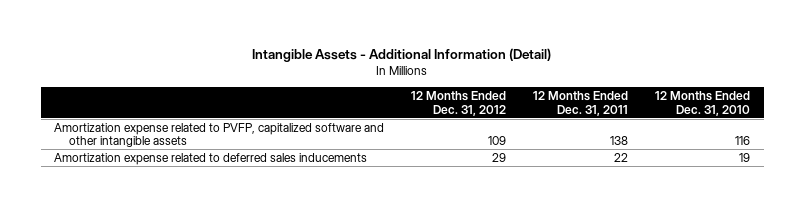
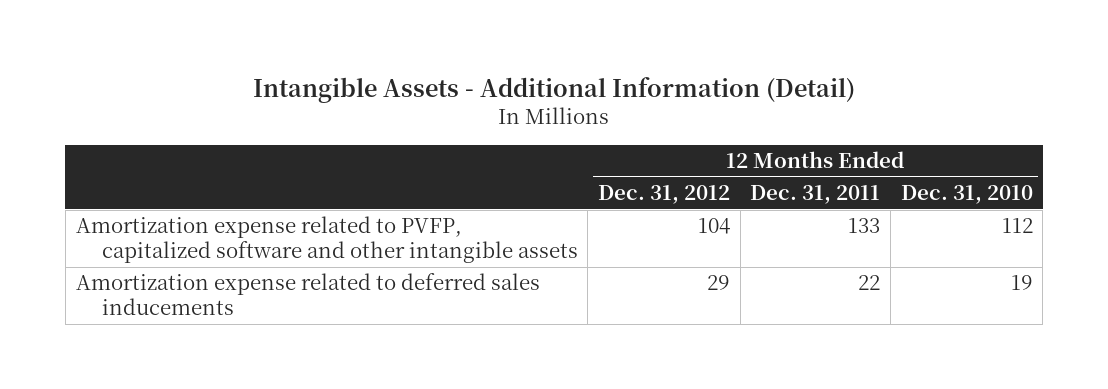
- Amortization expense related to PVFP, capitalized software and other intangible assets | 109 | 138 | 116
+ Amortization expense related to PVFP, capitalized software and other intangible assets | 104 | 133 | 112

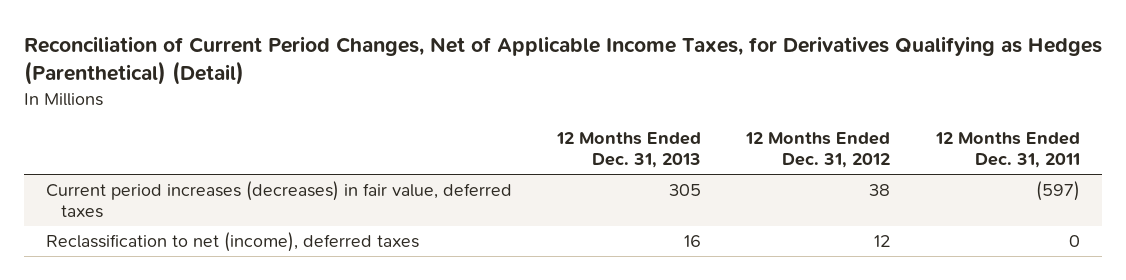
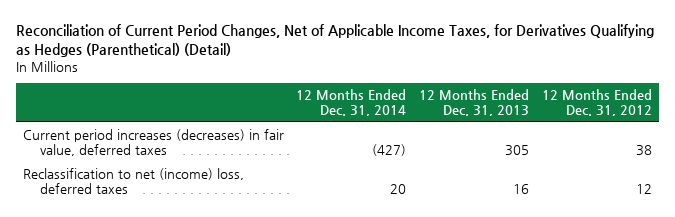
- | 12 Months Ended Dec. 31, 2013 | 12 Months Ended Dec. 31, 2012 | 12 Months Ended Dec. 31, 2011
+ | 12 Months Ended Dec. 31, 2014 | 12 Months Ended Dec. 31, 2013 | 12 Months Ended Dec. 31, 2012
- Reclassification to net (income), deferred taxes | 16 | 12 | 0
+ Reclassification to net (income) loss, deferred taxes | 20 | 16 | 12

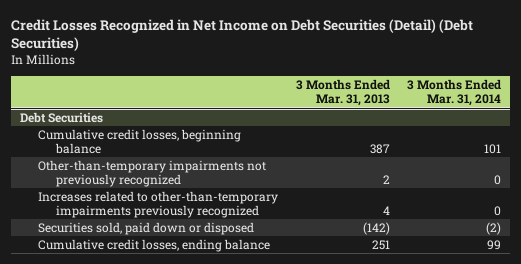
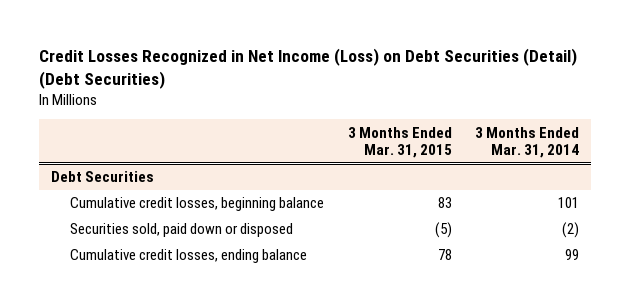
- Credit Losses Recognized in Net Income on Debt Securities (Detail) (Debt Securities)
+ Credit Losses Recognized in Net Income (Loss) on Debt Securities (Detail) (Debt Securities)
- | 3 Months Ended Mar. 31, 2013 | 3 Months Ended Mar. 31, 2014
+ | 3 Months Ended Mar. 31, 2015 | 3 Months Ended Mar. 31, 2014
@ Debt Securities
- Other-than-temporary impairments not previously recognized | 2 | 0
- Increases related to other-than-temporary impairments previously recognized | 4 | 0

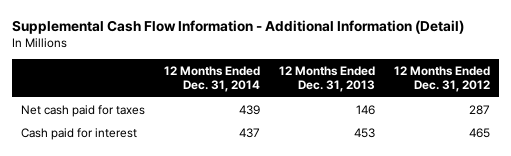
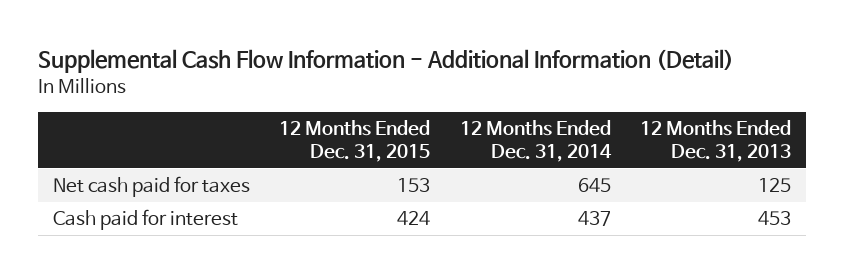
- | 12 Months Ended Dec. 31, 2014 | 12 Months Ended Dec. 31, 2013 | 12 Months Ended Dec. 31, 2012
+ | 12 Months Ended Dec. 31, 2015 | 12 Months Ended Dec. 31, 2014 | 12 Months Ended Dec. 31, 2013
- Net cash paid for taxes | 439 | 146 | 287
+ Net cash paid for taxes | 153 | 645 | 125

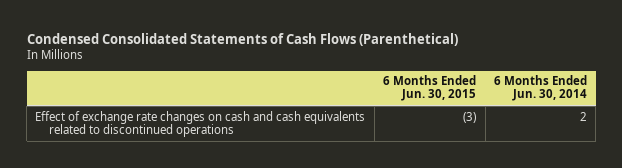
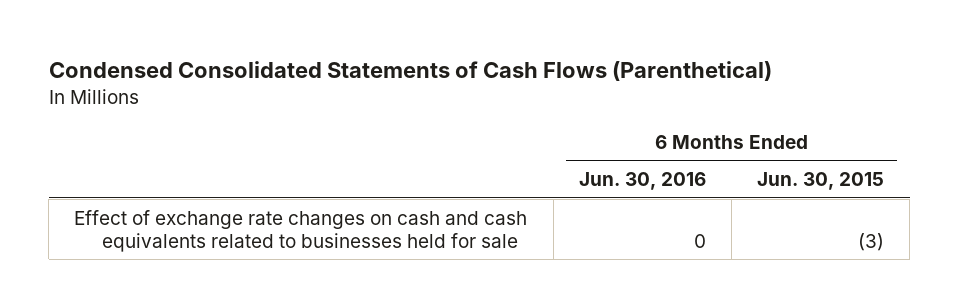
- | 6 Months Ended Jun. 30, 2015 | 6 Months Ended Jun. 30, 2014
+ | 6 Months Ended Jun. 30, 2016 | 6 Months Ended Jun. 30, 2015
- Effect of exchange rate changes on cash and cash equivalents related to discontinued operations | (3) | 2
+ Effect of exchange rate changes on cash and cash equivalents related to businesses held for sale | 0 | (3)

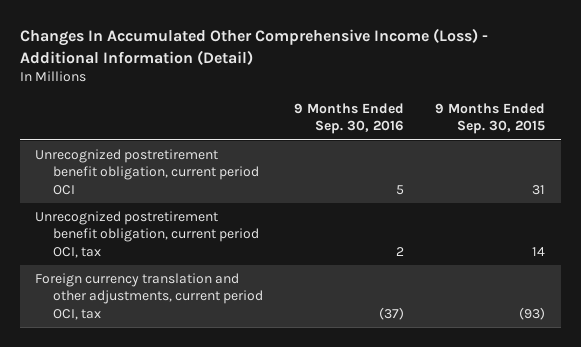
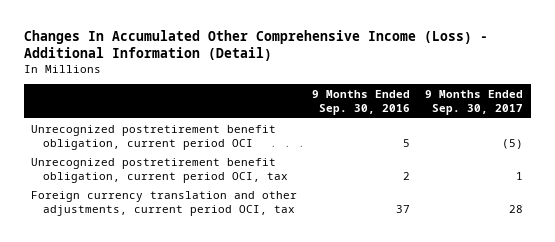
- | 9 Months Ended Sep. 30, 2016 | 9 Months Ended Sep. 30, 2015
+ | 9 Months Ended Sep. 30, 2016 | 9 Months Ended Sep. 30, 2017
- Foreign currency translation and other adjustments, current period OCI, tax | (37) | (93)
+ Foreign currency translation and other adjustments, current period OCI, tax | 37 | 28

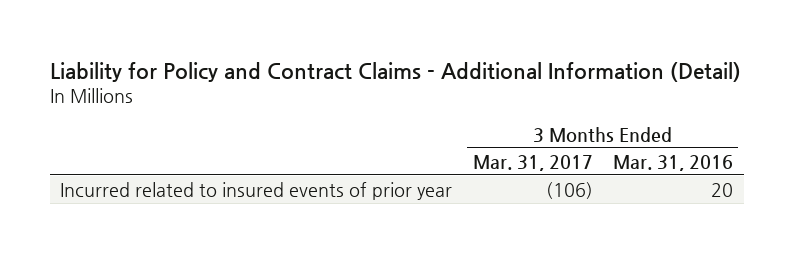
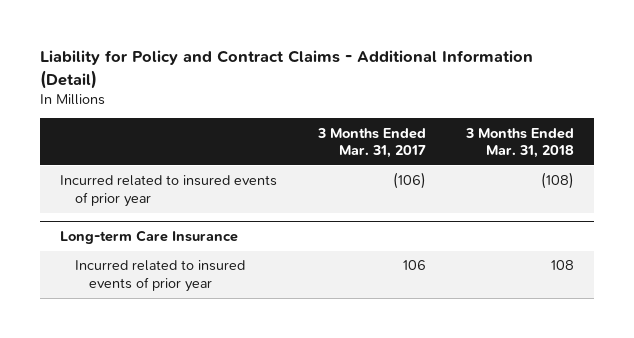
- | 3 Months Ended Mar. 31, 2017 | 3 Months Ended Mar. 31, 2016
+ | 3 Months Ended Mar. 31, 2017 | 3 Months Ended Mar. 31, 2018
+ Long-term Care Insurance
+ Incurred related to insured events of prior year | 106 | 108

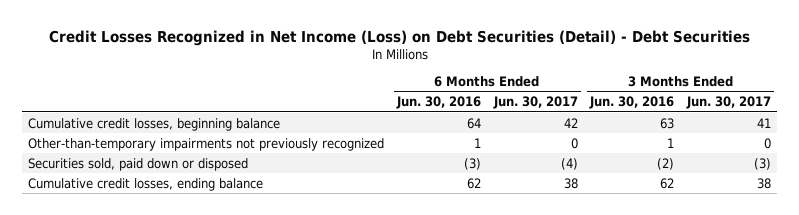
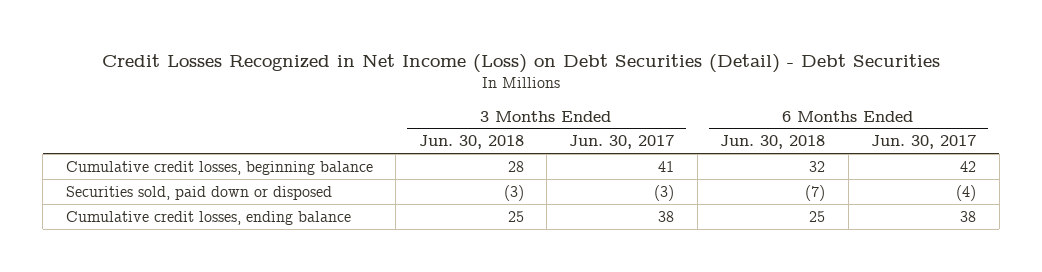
- | 6 Months Ended Jun. 30, 2016 | 6 Months Ended Jun. 30, 2017 | 3 Months Ended Jun. 30, 2016 | 3 Months Ended Jun. 30, 2017
+ | 3 Months Ended Jun. 30, 2018 | 3 Months Ended Jun. 30, 2017 | 6 Months Ended Jun. 30, 2018 | 6 Months Ended Jun. 30, 2017
- Other-than-temporary impairments not previously recognized | 1 | 0 | 1 | 0

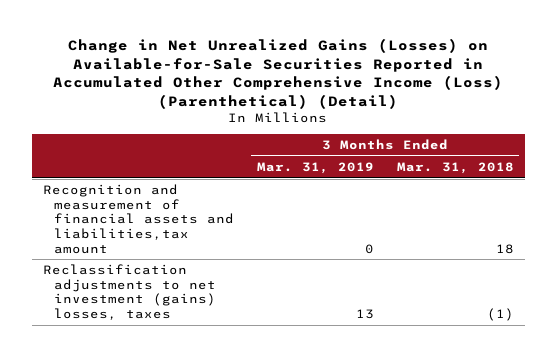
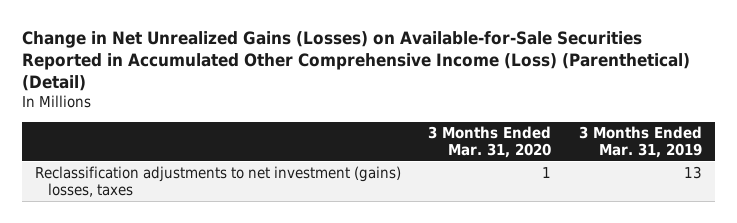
- | 3 Months Ended Mar. 31, 2019 | 3 Months Ended Mar. 31, 2018
+ | 3 Months Ended Mar. 31, 2020 | 3 Months Ended Mar. 31, 2019
- Recognition and measurement of financial assets and liabilities,tax amount | 0 | 18

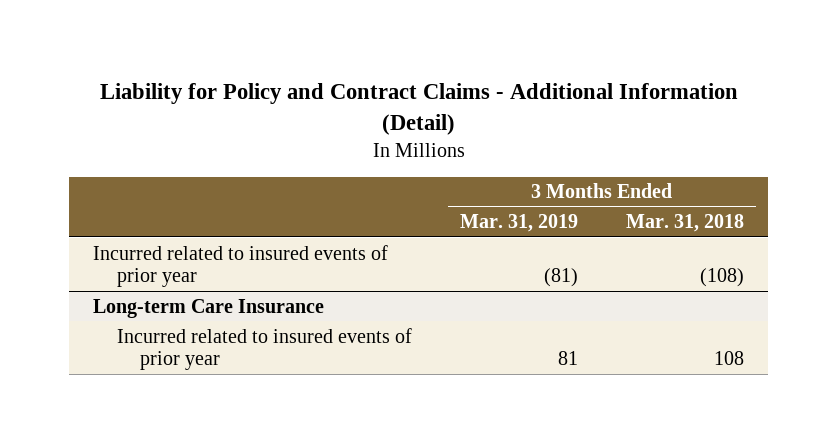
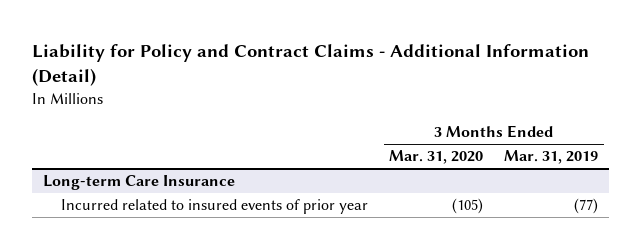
- | 3 Months Ended Mar. 31, 2019 | 3 Months Ended Mar. 31, 2018
+ | 3 Months Ended Mar. 31, 2020 | 3 Months Ended Mar. 31, 2019
- Incurred related to insured events of prior year | (81) | (108)
@ Long-term Care Insurance
- Incurred related to insured events of prior year | 81 | 108
+ Incurred related to insured events of prior year | (105) | (77)

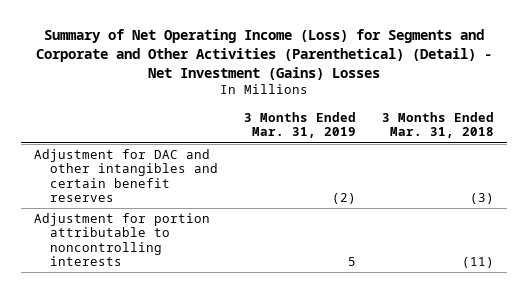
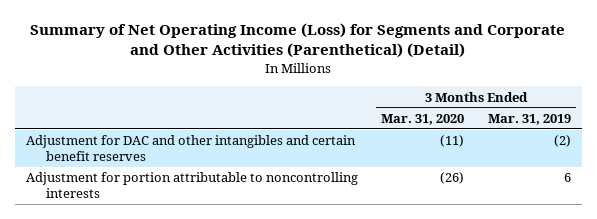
- Summary of Net Operating Income (Loss) for Segments and Corporate and Other Activities (Parenthetical) (Detail) - Net Investment (Gains) Losses
+ Summary of Net Operating Income (Loss) for Segments and Corporate and Other Activities (Parenthetical) (Detail)
- | 3 Months Ended Mar. 31, 2019 | 3 Months Ended Mar. 31, 2018
+ | 3 Months Ended Mar. 31, 2020 | 3 Months Ended Mar. 31, 2019
- Adjustment for portion attributable to noncontrolling interests | 5 | (11)
+ Adjustment for portion attributable to noncontrolling interests | (26) | 6

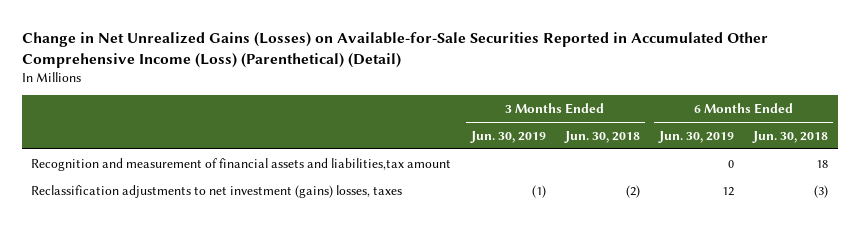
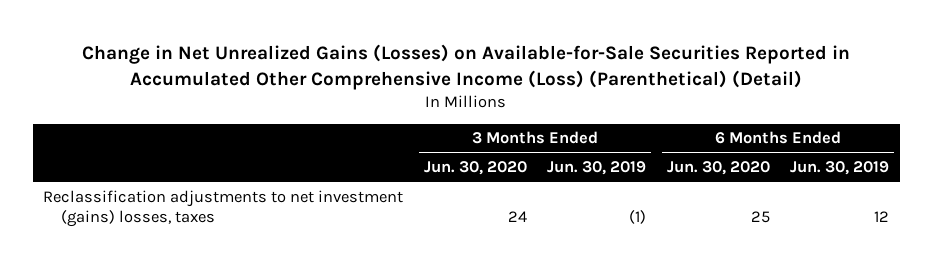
- | 3 Months Ended Jun. 30, 2019 | 3 Months Ended Jun. 30, 2018 | 6 Months Ended Jun. 30, 2019 | 6 Months Ended Jun. 30, 2018
+ | 3 Months Ended Jun. 30, 2020 | 3 Months Ended Jun. 30, 2019 | 6 Months Ended Jun. 30, 2020 | 6 Months Ended Jun. 30, 2019
- Recognition and measurement of financial assets and liabilities,tax amount | | | 0 | 18

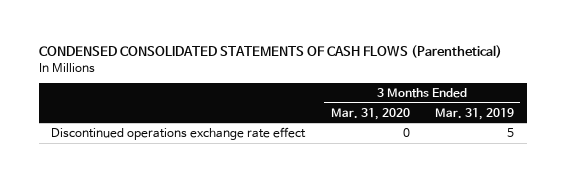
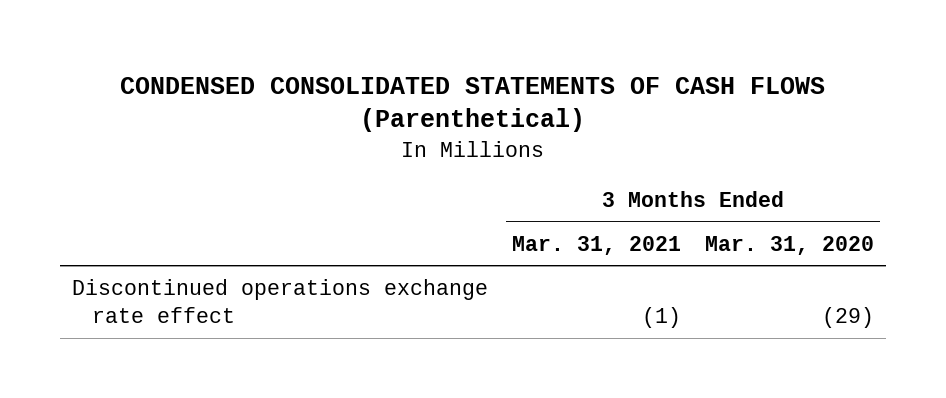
- | 3 Months Ended Mar. 31, 2020 | 3 Months Ended Mar. 31, 2019
+ | 3 Months Ended Mar. 31, 2021 | 3 Months Ended Mar. 31, 2020
- Discontinued operations exchange rate effect | 0 | 5
+ Discontinued operations exchange rate effect | (1) | (29)

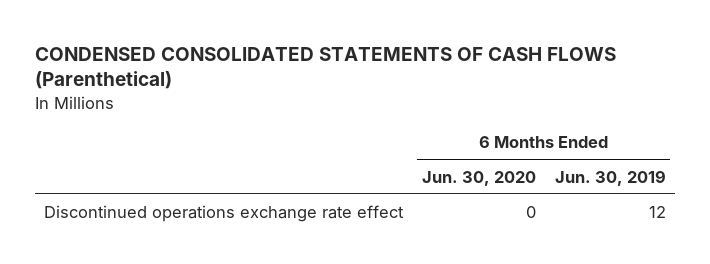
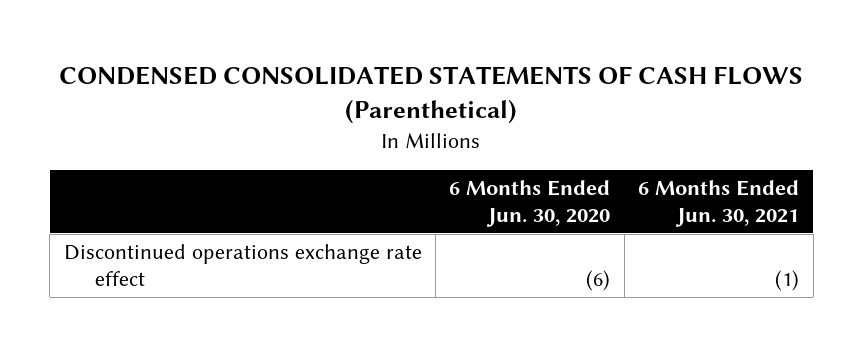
- | 6 Months Ended Jun. 30, 2020 | 6 Months Ended Jun. 30, 2019
+ | 6 Months Ended Jun. 30, 2020 | 6 Months Ended Jun. 30, 2021
- Discontinued operations exchange rate effect | 0 | 12
+ Discontinued operations exchange rate effect | (6) | (1)

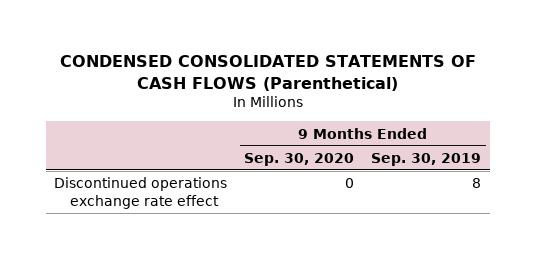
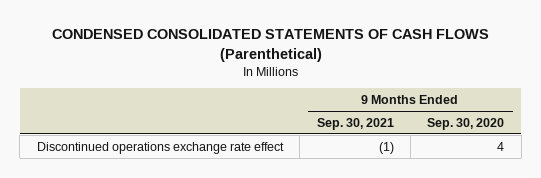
- | 9 Months Ended Sep. 30, 2020 | 9 Months Ended Sep. 30, 2019
+ | 9 Months Ended Sep. 30, 2021 | 9 Months Ended Sep. 30, 2020
- Discontinued operations exchange rate effect | 0 | 8
+ Discontinued operations exchange rate effect | (1) | 4

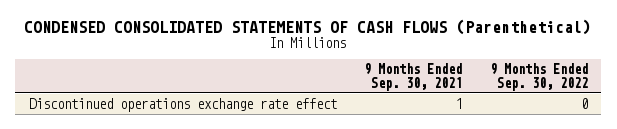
- | 9 Months Ended Sep. 30, 2021 | 9 Months Ended Sep. 30, 2020
+ | 9 Months Ended Sep. 30, 2021 | 9 Months Ended Sep. 30, 2022
- Discontinued operations exchange rate effect | (1) | 4
+ Discontinued operations exchange rate effect | 1 | 0

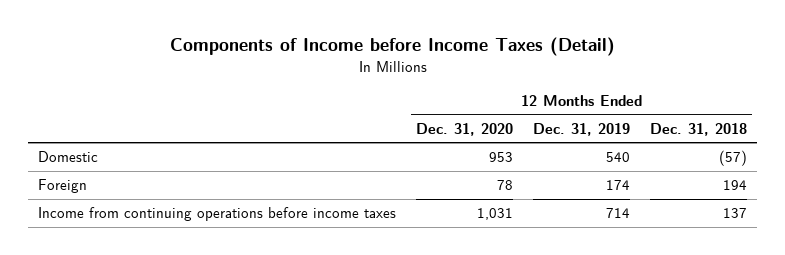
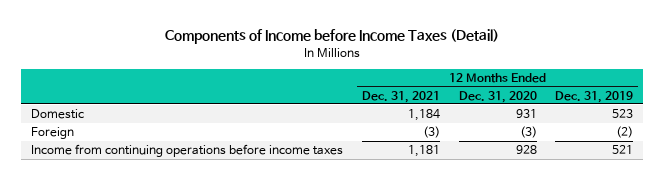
- | 12 Months Ended Dec. 31, 2020 | 12 Months Ended Dec. 31, 2019 | 12 Months Ended Dec. 31, 2018
+ | 12 Months Ended Dec. 31, 2021 | 12 Months Ended Dec. 31, 2020 | 12 Months Ended Dec. 31, 2019
- Domestic | 953 | 540 | (57)
- Foreign | 78 | 174 | 194
- Income from continuing operations before income taxes | 1,031 | 714 | 137
+ Domestic | 1,184 | 931 | 523
+ Foreign | (3) | (3) | (2)
+ Income from continuing operations before income taxes | 1,181 | 928 | 521

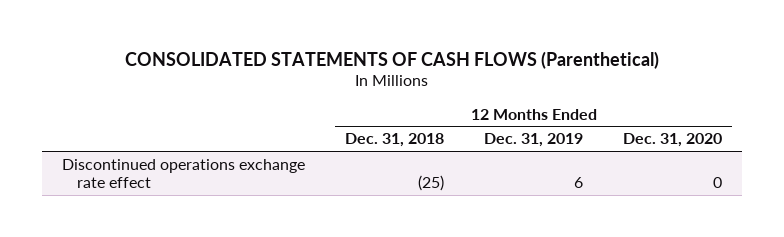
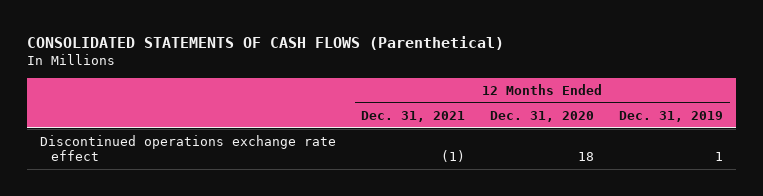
- | 12 Months Ended Dec. 31, 2018 | 12 Months Ended Dec. 31, 2019 | 12 Months Ended Dec. 31, 2020
+ | 12 Months Ended Dec. 31, 2021 | 12 Months Ended Dec. 31, 2020 | 12 Months Ended Dec. 31, 2019
- Discontinued operations exchange rate effect | (25) | 6 | 0
+ Discontinued operations exchange rate effect | (1) | 18 | 1

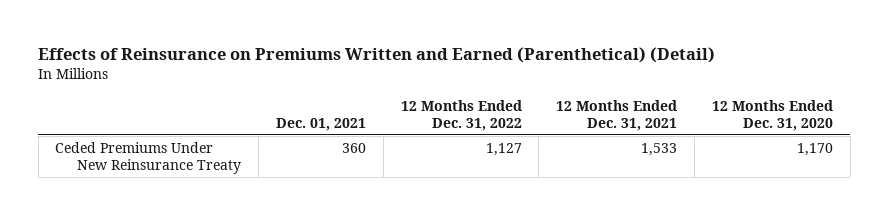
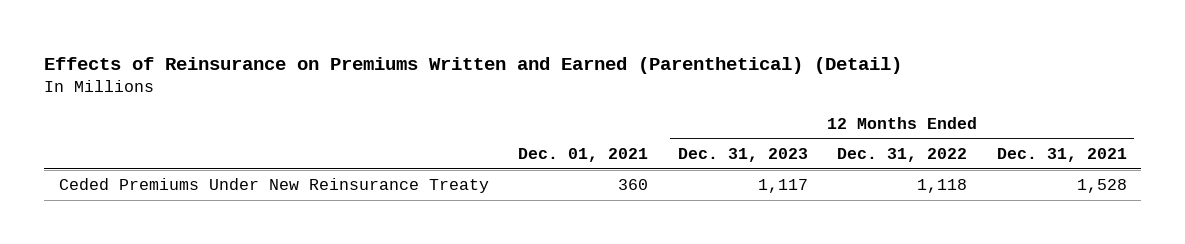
- | Dec. 01, 2021 | 12 Months Ended Dec. 31, 2022 | 12 Months Ended Dec. 31, 2021 | 12 Months Ended Dec. 31, 2020
+ | Dec. 01, 2021 | 12 Months Ended Dec. 31, 2023 | 12 Months Ended Dec. 31, 2022 | 12 Months Ended Dec. 31, 2021
- Ceded Premiums Under New Reinsurance Treaty | 360 | 1,127 | 1,533 | 1,170
+ Ceded Premiums Under New Reinsurance Treaty | 360 | 1,117 | 1,118 | 1,528

